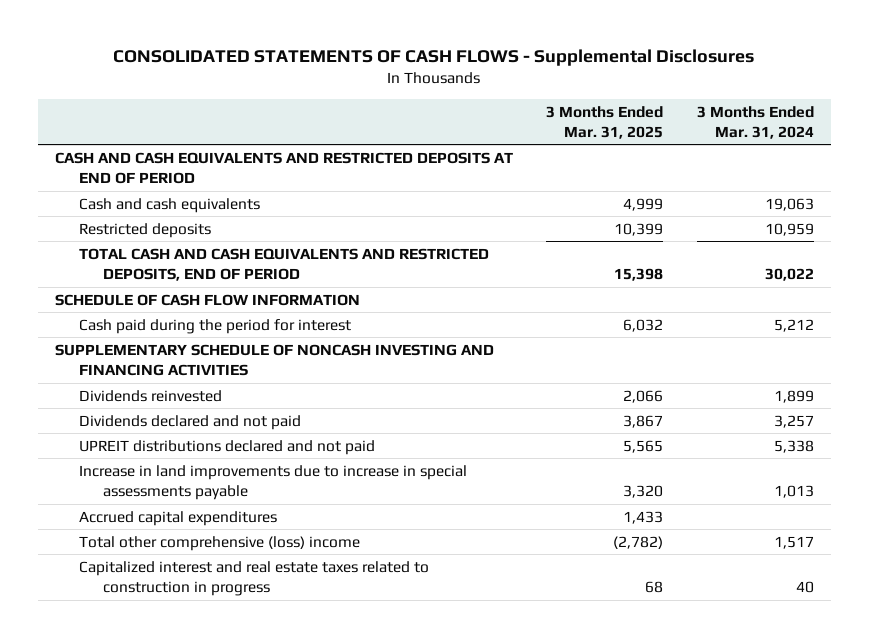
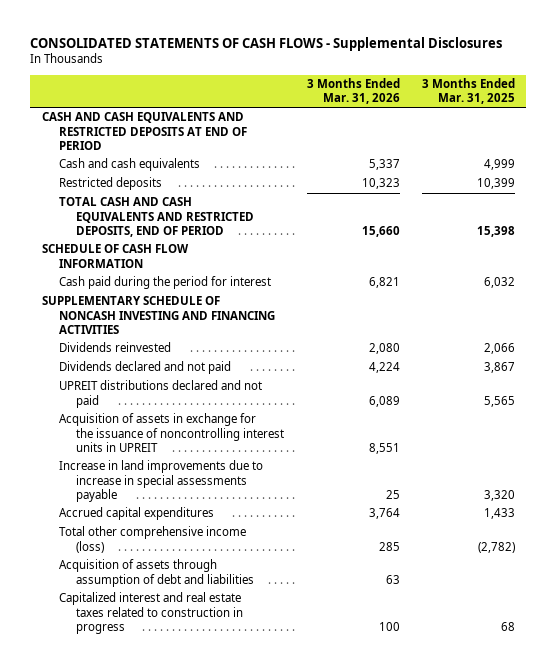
- | 3 Months Ended Mar. 31, 2025 | 3 Months Ended Mar. 31, 2024
+ | 3 Months Ended Mar. 31, 2026 | 3 Months Ended Mar. 31, 2025
+ Acquisition of assets in exchange for the issuance of noncontrolling interest units in UPREIT | 8,551 |
- Total other comprehensive (loss) income | (2,782) | 1,517
+ Total other comprehensive income (loss) | 285 | (2,782)
+ Acquisition of assets through assumption of debt and liabilities | 63 |

